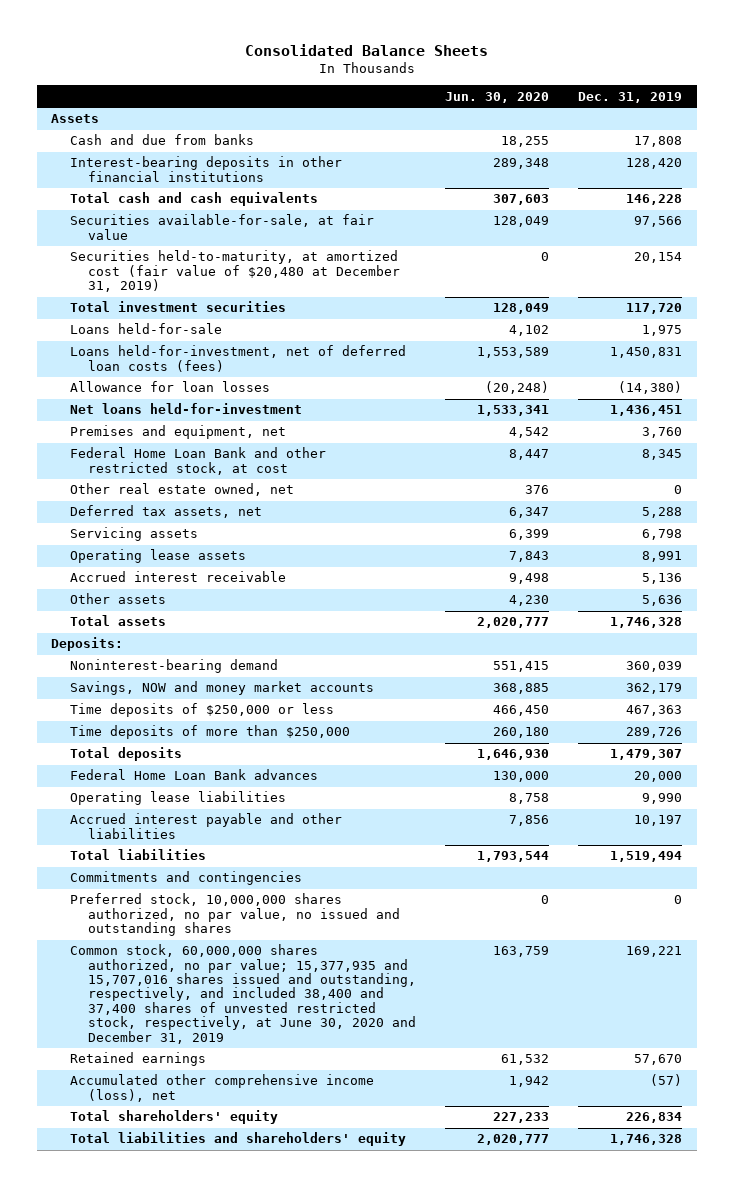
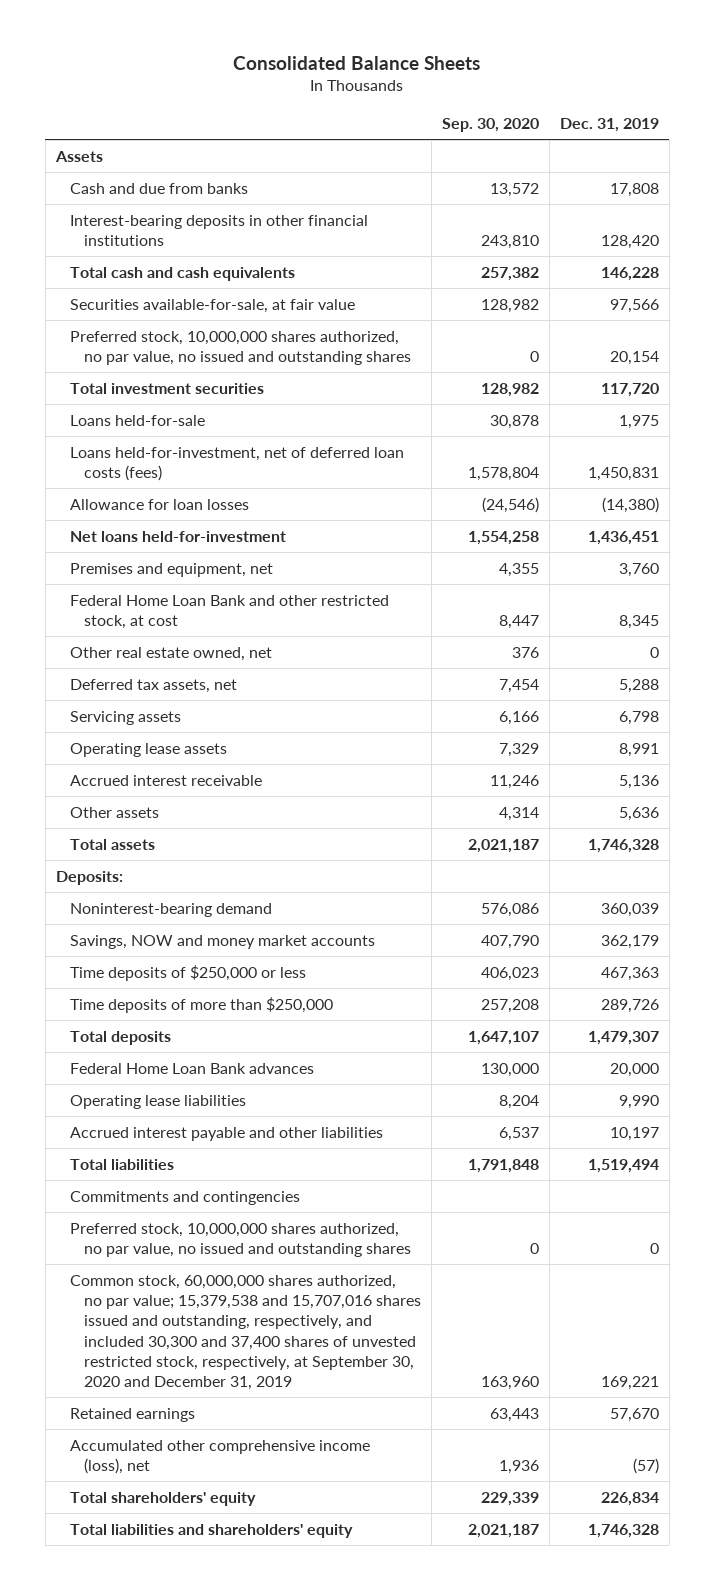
- | Jun. 30, 2020 | Dec. 31, 2019
+ | Sep. 30, 2020 | Dec. 31, 2019
- Securities held-to-maturity, at amortized cost (fair value of $20,480 at December 31, 2019) | 0 | 20,154
+ Preferred stock, 10,000,000 shares authorized, no par value, no issued and outstanding shares | 0 | 20,154
- Common stock, 60,000,000 shares authorized, no par value; 15,377,935 and 15,707,016 shares issued and outstanding, respectively, and included 38,400 and 37,400 shares of unvested restricted stock, respectively, at June 30, 2020 and December 31, 2019 | 163,759 | 169,221
+ Common stock, 60,000,000 shares authorized, no par value; 15,379,538 and 15,707,016 shares issued and outstanding, respectively, and included 30,300 and 37,400 shares of unvested restricted stock, respectively, at September 30, 2020 and December 31, 2019 | 163,960 | 169,221

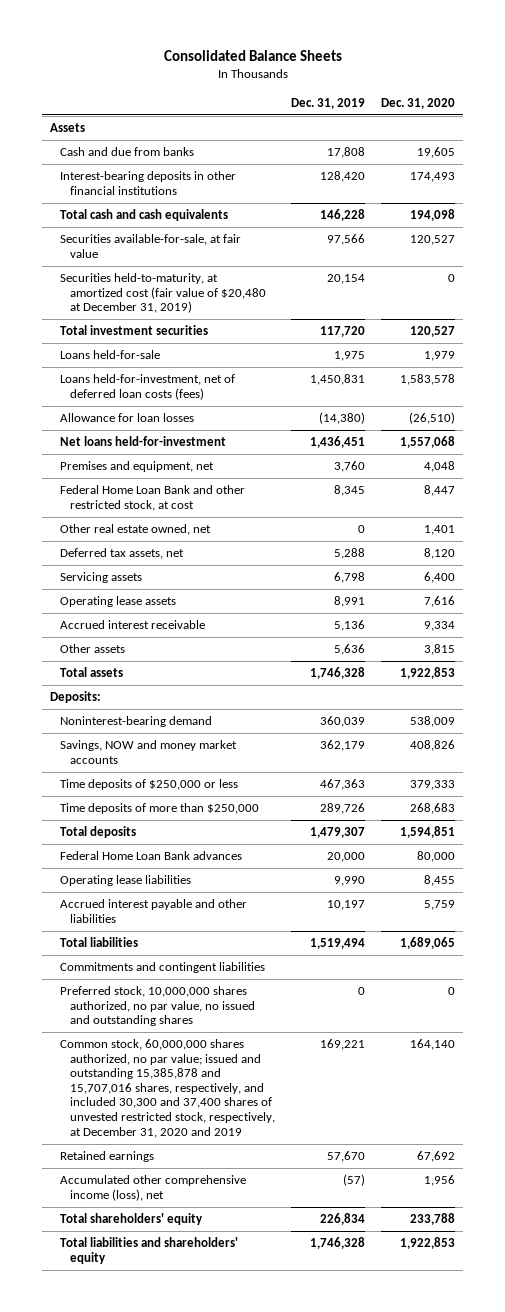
- | Sep. 30, 2020 | Dec. 31, 2019
+ | Dec. 31, 2019 | Dec. 31, 2020
- Preferred stock, 10,000,000 shares authorized, no par value, no issued and outstanding shares | 0 | 20,154
+ Securities held-to-maturity, at amortized cost (fair value of $20,480 at December 31, 2019) | 20,154 | 0
- Commitments and contingencies
+ Commitments and contingent liabilities
- Common stock, 60,000,000 shares authorized, no par value; 15,379,538 and 15,707,016 shares issued and outstanding, respectively, and included 30,300 and 37,400 shares of unvested restricted stock, respectively, at September 30, 2020 and December 31, 2019 | 163,960 | 169,221
+ Common stock, 60,000,000 shares authorized, no par value; issued and outstanding 15,385,878 and 15,707,016 shares, respectively, and included 30,300 and 37,400 shares of unvested restricted stock, respectively, at December 31, 2020 and 2019 | 169,221 | 164,140

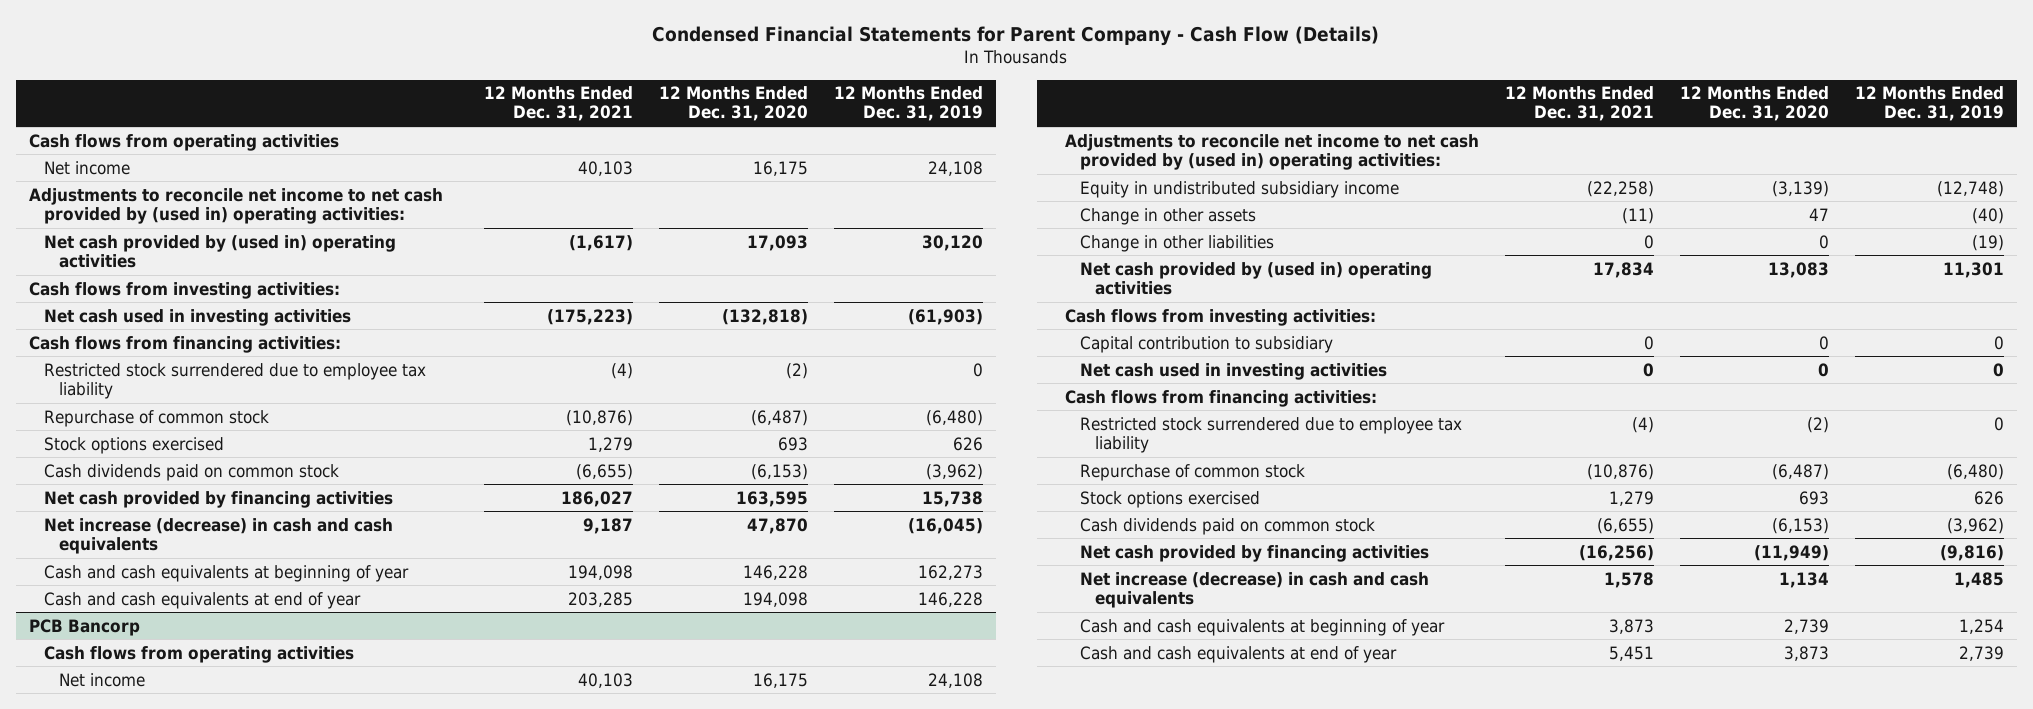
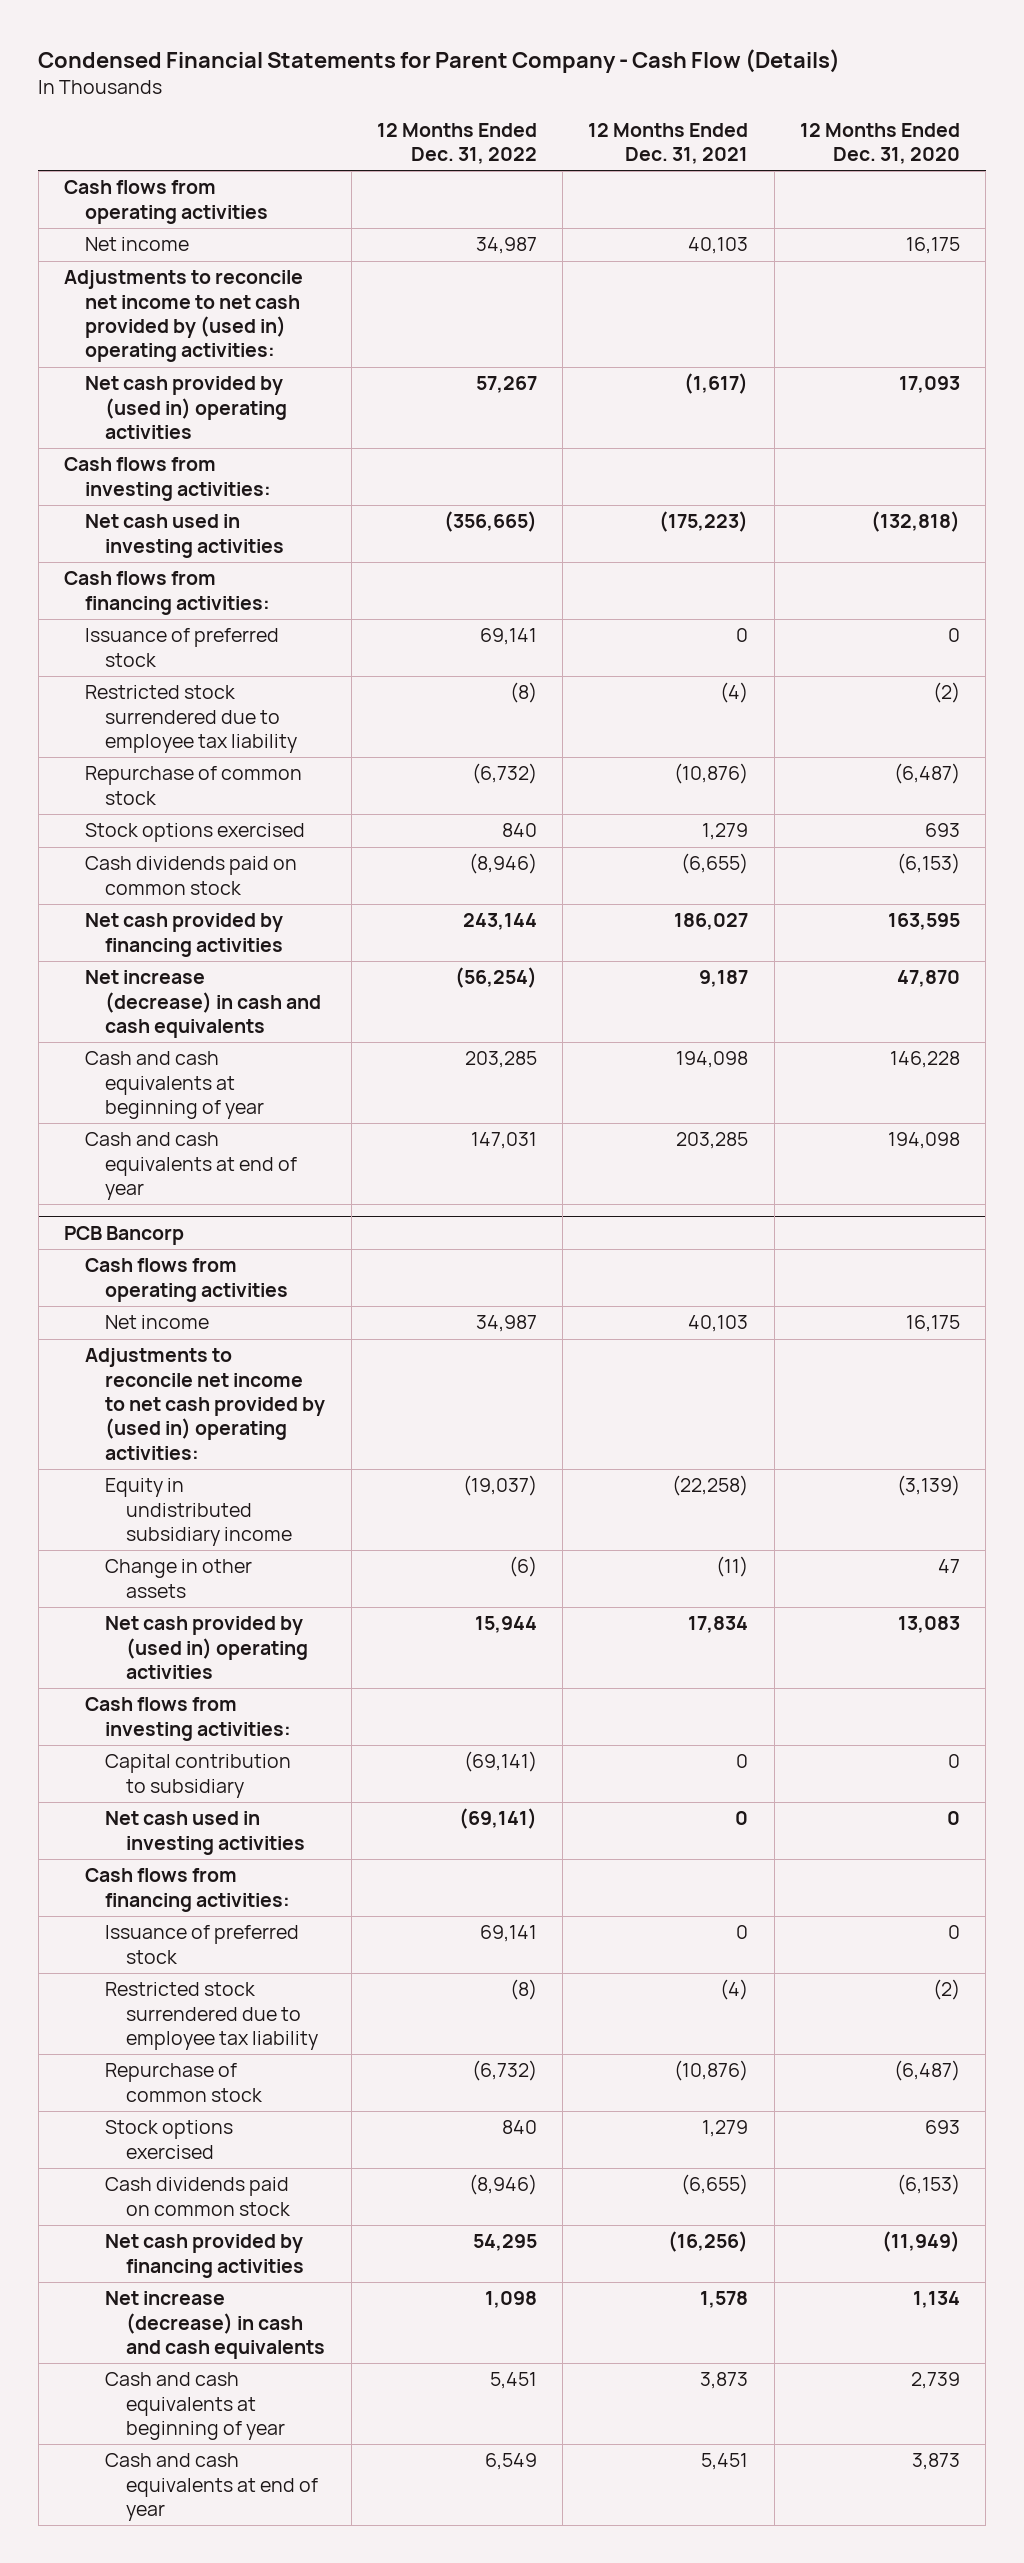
- | 12 Months Ended Dec. 31, 2021 | 12 Months Ended Dec. 31, 2020 | 12 Months Ended Dec. 31, 2019
+ | 12 Months Ended Dec. 31, 2022 | 12 Months Ended Dec. 31, 2021 | 12 Months Ended Dec. 31, 2020
+ Issuance of preferred stock | 69,141 | 0 | 0
@ PCB Bancorp
- Change in other liabilities | 0 | 0 | (19)
+ Issuance of preferred stock | 69,141 | 0 | 0

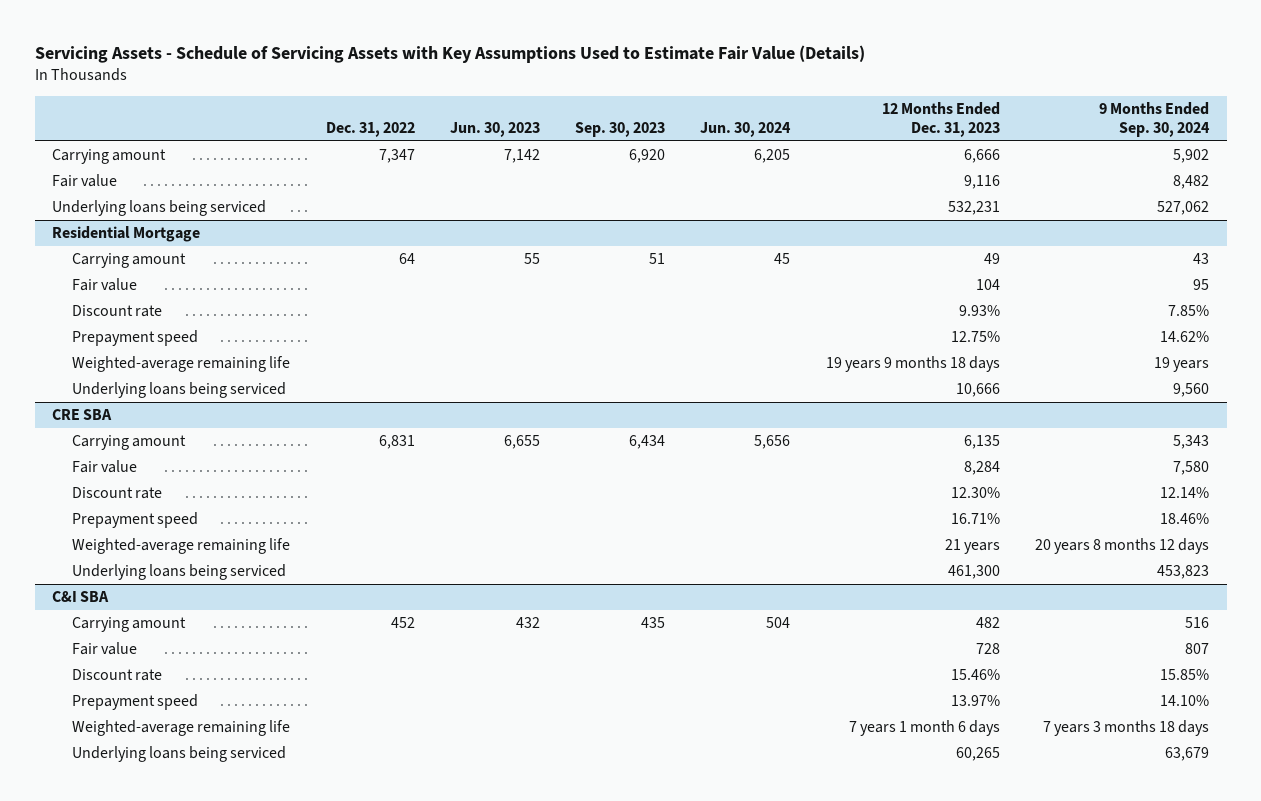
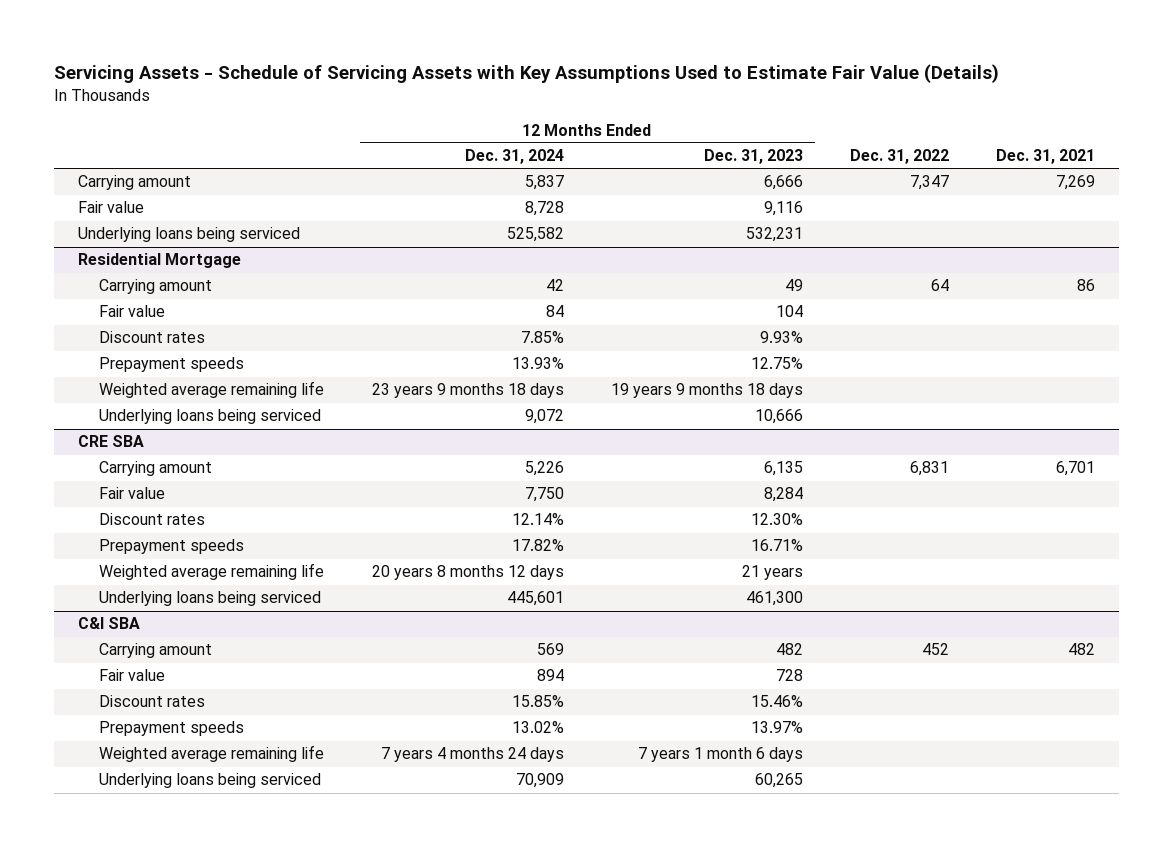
- | Dec. 31, 2022 | Jun. 30, 2023 | Sep. 30, 2023 | Jun. 30, 2024 | 12 Months Ended Dec. 31, 2023 | 9 Months Ended Sep. 30, 2024
+ | 12 Months Ended Dec. 31, 2024 | 12 Months Ended Dec. 31, 2023 | Dec. 31, 2022 | Dec. 31, 2021
@ Residential Mortgage
- Discount rate | | | | | 9.93% | 7.85%
- Prepayment speed | | | | | 12.75% | 14.62%
- Weighted-average remaining life | | | | | 19 years 9 months 18 days | 19 years
+ Discount rates | 7.85% | 9.93% | |
+ Prepayment speeds | 13.93% | 12.75% | |
+ Weighted average remaining life | 23 years 9 months 18 days | 19 years 9 months 18 days | |
@ CRE SBA
- Discount rate | | | | | 12.30% | 12.14%
- Prepayment speed | | | | | 16.71% | 18.46%
- Weighted-average remaining life | | | | | 21 years | 20 years 8 months 12 days
+ Discount rates | 12.14% | 12.30% | |
+ Prepayment speeds | 17.82% | 16.71% | |
+ Weighted average remaining life | 20 years 8 months 12 days | 21 years | |
@ C&I SBA
- Discount rate | | | | | 15.46% | 15.85%
- Prepayment speed | | | | | 13.97% | 14.10%
- Weighted-average remaining life | | | | | 7 years 1 month 6 days | 7 years 3 months 18 days
+ Discount rates | 15.85% | 15.46% | |
+ Prepayment speeds | 13.02% | 13.97% | |
+ Weighted average remaining life | 7 years 4 months 24 days | 7 years 1 month 6 days | |

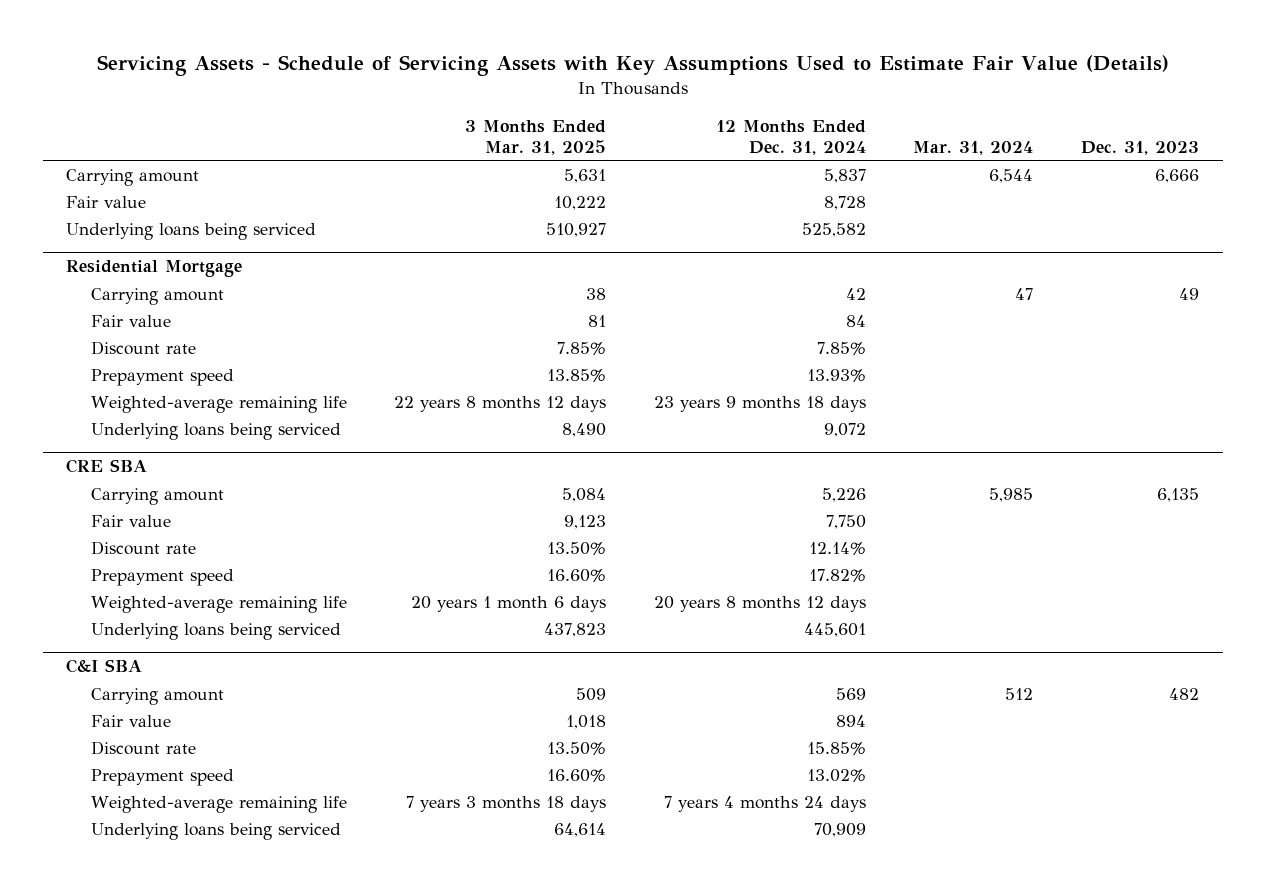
- | 12 Months Ended Dec. 31, 2024 | 12 Months Ended Dec. 31, 2023 | Dec. 31, 2022 | Dec. 31, 2021
+ | 3 Months Ended Mar. 31, 2025 | 12 Months Ended Dec. 31, 2024 | Mar. 31, 2024 | Dec. 31, 2023
@ Residential Mortgage
- Discount rates | 7.85% | 9.93% | |
- Prepayment speeds | 13.93% | 12.75% | |
- Weighted average remaining life | 23 years 9 months 18 days | 19 years 9 months 18 days | |
+ Discount rate | 7.85% | 7.85% | |
+ Prepayment speed | 13.85% | 13.93% | |
+ Weighted-average remaining life | 22 years 8 months 12 days | 23 years 9 months 18 days | |
@ CRE SBA
- Discount rates | 12.14% | 12.30% | |
- Prepayment speeds | 17.82% | 16.71% | |
- Weighted average remaining life | 20 years 8 months 12 days | 21 years | |
+ Discount rate | 13.50% | 12.14% | |
+ Prepayment speed | 16.60% | 17.82% | |
+ Weighted-average remaining life | 20 years 1 month 6 days | 20 years 8 months 12 days | |
@ C&I SBA
- Discount rates | 15.85% | 15.46% | |
- Prepayment speeds | 13.02% | 13.97% | |
- Weighted average remaining life | 7 years 4 months 24 days | 7 years 1 month 6 days | |
+ Discount rate | 13.50% | 15.85% | |
+ Prepayment speed | 16.60% | 13.02% | |
+ Weighted-average remaining life | 7 years 3 months 18 days | 7 years 4 months 24 days | |

